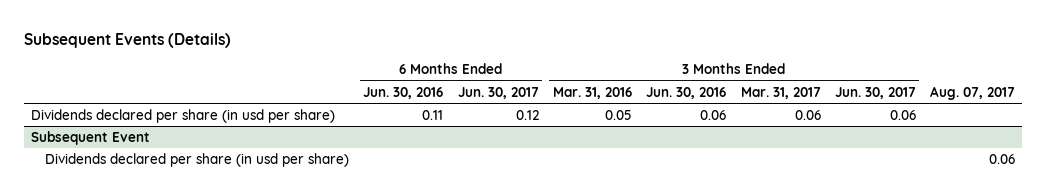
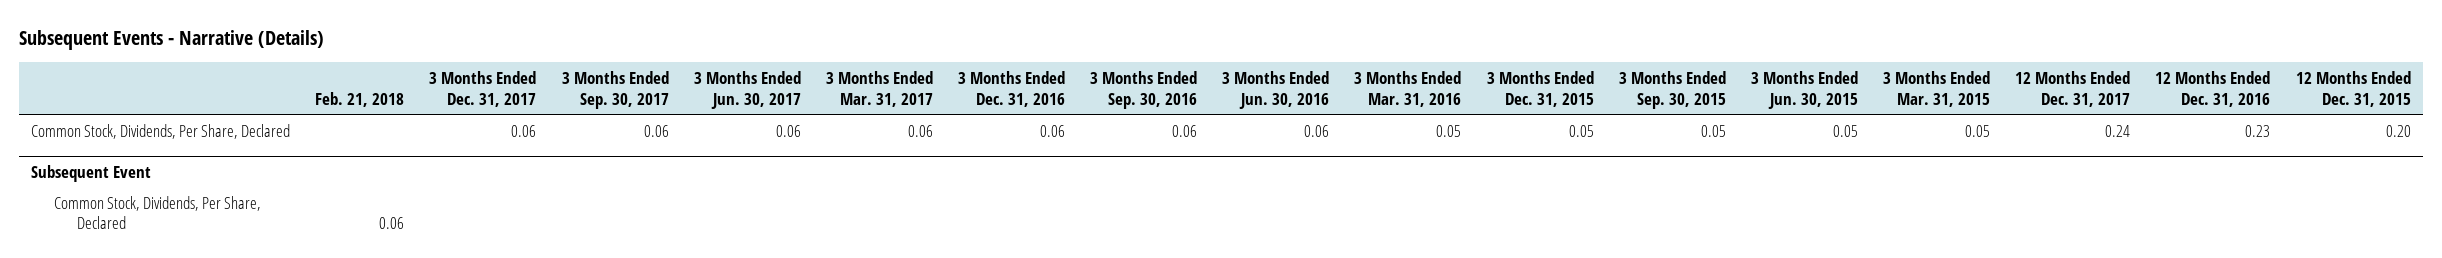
- Subsequent Events (Details)
+ Subsequent Events - Narrative (Details)
- | 6 Months Ended Jun. 30, 2016 | 6 Months Ended Jun. 30, 2017 | 3 Months Ended Mar. 31, 2016 | 3 Months Ended Jun. 30, 2016 | 3 Months Ended Mar. 31, 2017 | 3 Months Ended Jun. 30, 2017 | Aug. 07, 2017
+ | Feb. 21, 2018 | 3 Months Ended Dec. 31, 2017 | 3 Months Ended Sep. 30, 2017 | 3 Months Ended Jun. 30, 2017 | 3 Months Ended Mar. 31, 2017 | 3 Months Ended Dec. 31, 2016 | 3 Months Ended Sep. 30, 2016 | 3 Months Ended Jun. 30, 2016 | 3 Months Ended Mar. 31, 2016 | 3 Months Ended Dec. 31, 2015 | 3 Months Ended Sep. 30, 2015 | 3 Months Ended Jun. 30, 2015 | 3 Months Ended Mar. 31, 2015 | 12 Months Ended Dec. 31, 2017 | 12 Months Ended Dec. 31, 2016 | 12 Months Ended Dec. 31, 2015
- Dividends declared per share (in usd per share) | 0.11 | 0.12 | 0.05 | 0.06 | 0.06 | 0.06 |
+ Common Stock, Dividends, Per Share, Declared | | 0.06 | 0.06 | 0.06 | 0.06 | 0.06 | 0.06 | 0.06 | 0.05 | 0.05 | 0.05 | 0.05 | 0.05 | 0.24 | 0.23 | 0.20
@ Subsequent Event
- Dividends declared per share (in usd per share) | | | | | | | 0.06
+ Common Stock, Dividends, Per Share, Declared | 0.06 | | | | | | | | | | | | | | |

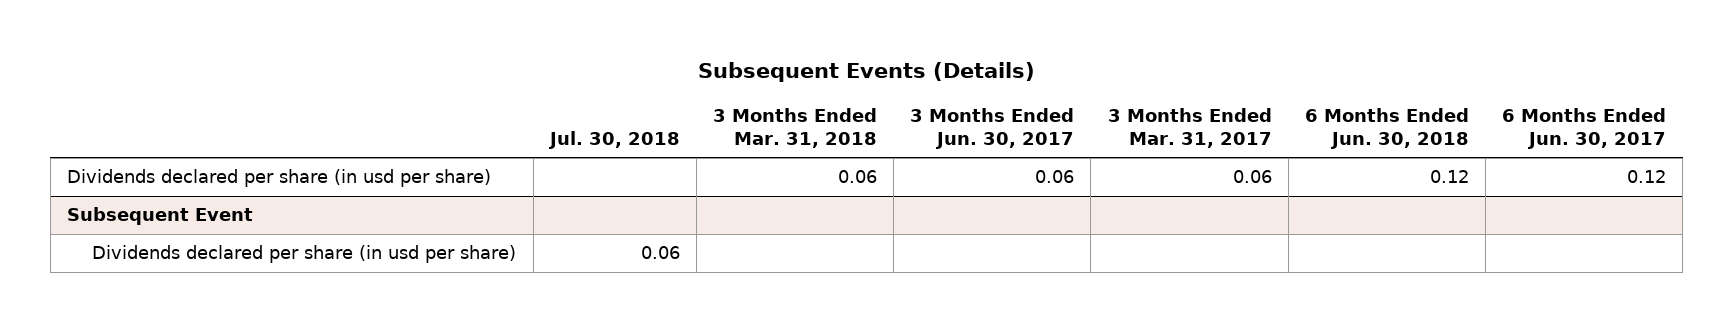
- Subsequent Events - Narrative (Details)
+ Subsequent Events (Details)
- | Feb. 21, 2018 | 3 Months Ended Dec. 31, 2017 | 3 Months Ended Sep. 30, 2017 | 3 Months Ended Jun. 30, 2017 | 3 Months Ended Mar. 31, 2017 | 3 Months Ended Dec. 31, 2016 | 3 Months Ended Sep. 30, 2016 | 3 Months Ended Jun. 30, 2016 | 3 Months Ended Mar. 31, 2016 | 3 Months Ended Dec. 31, 2015 | 3 Months Ended Sep. 30, 2015 | 3 Months Ended Jun. 30, 2015 | 3 Months Ended Mar. 31, 2015 | 12 Months Ended Dec. 31, 2017 | 12 Months Ended Dec. 31, 2016 | 12 Months Ended Dec. 31, 2015
+ | Jul. 30, 2018 | 3 Months Ended Mar. 31, 2018 | 3 Months Ended Jun. 30, 2017 | 3 Months Ended Mar. 31, 2017 | 6 Months Ended Jun. 30, 2018 | 6 Months Ended Jun. 30, 2017
- Common Stock, Dividends, Per Share, Declared | | 0.06 | 0.06 | 0.06 | 0.06 | 0.06 | 0.06 | 0.06 | 0.05 | 0.05 | 0.05 | 0.05 | 0.05 | 0.24 | 0.23 | 0.20
+ Dividends declared per share (in usd per share) | | 0.06 | 0.06 | 0.06 | 0.12 | 0.12
@ Subsequent Event
- Common Stock, Dividends, Per Share, Declared | 0.06 | | | | | | | | | | | | | | |
+ Dividends declared per share (in usd per share) | 0.06 | | | | |

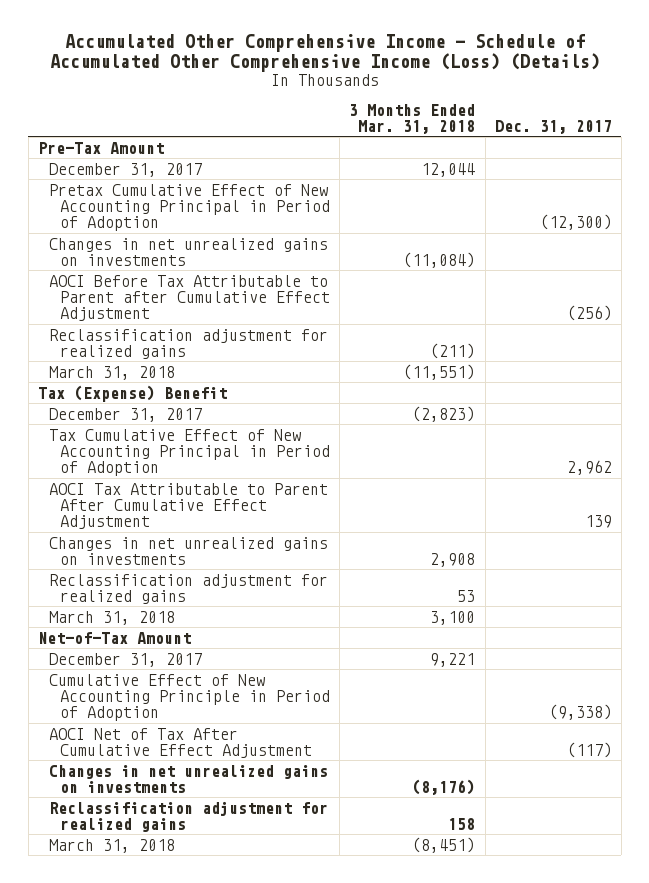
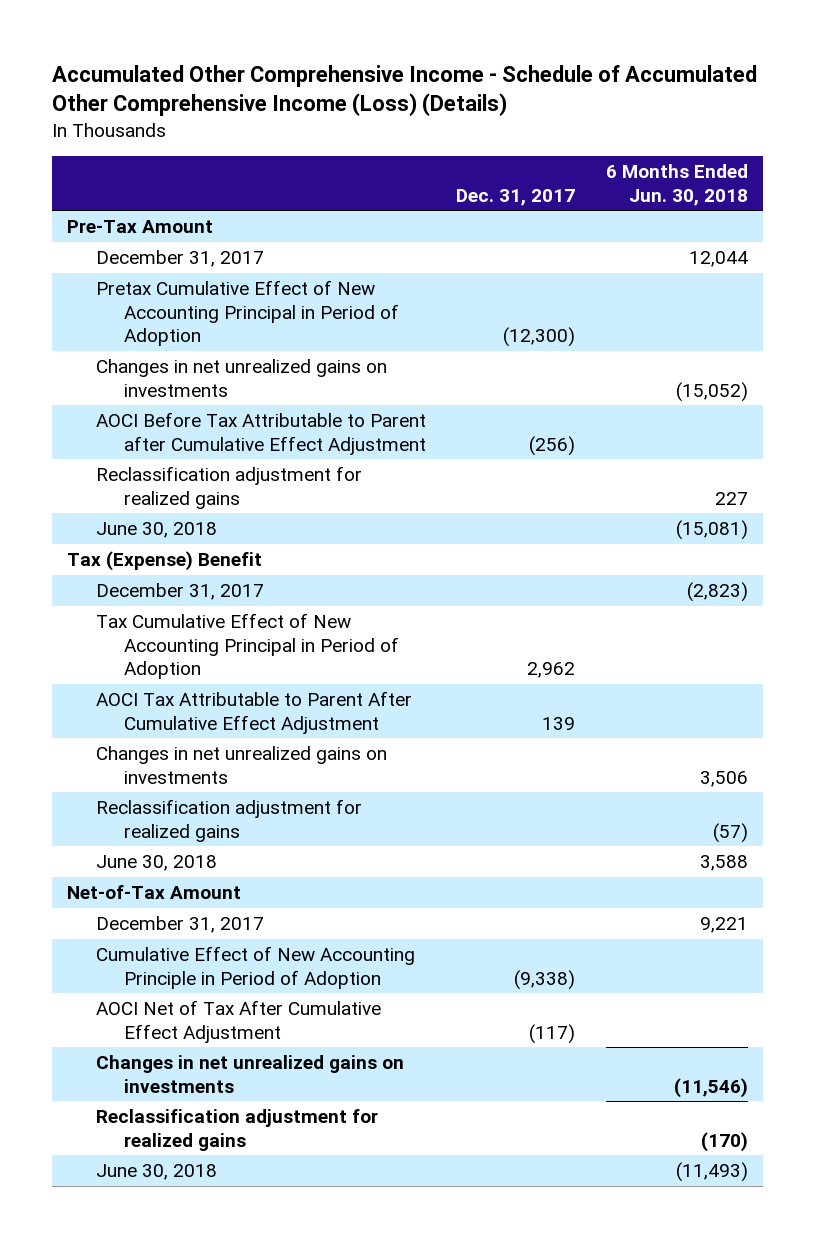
- | 3 Months Ended Mar. 31, 2018 | Dec. 31, 2017
+ | Dec. 31, 2017 | 6 Months Ended Jun. 30, 2018
- March 31, 2018 | (11,551) |
+ June 30, 2018 | | (15,081)
- March 31, 2018 | 3,100 |
+ June 30, 2018 | | 3,588
- March 31, 2018 | (8,451) |
+ June 30, 2018 | | (11,493)

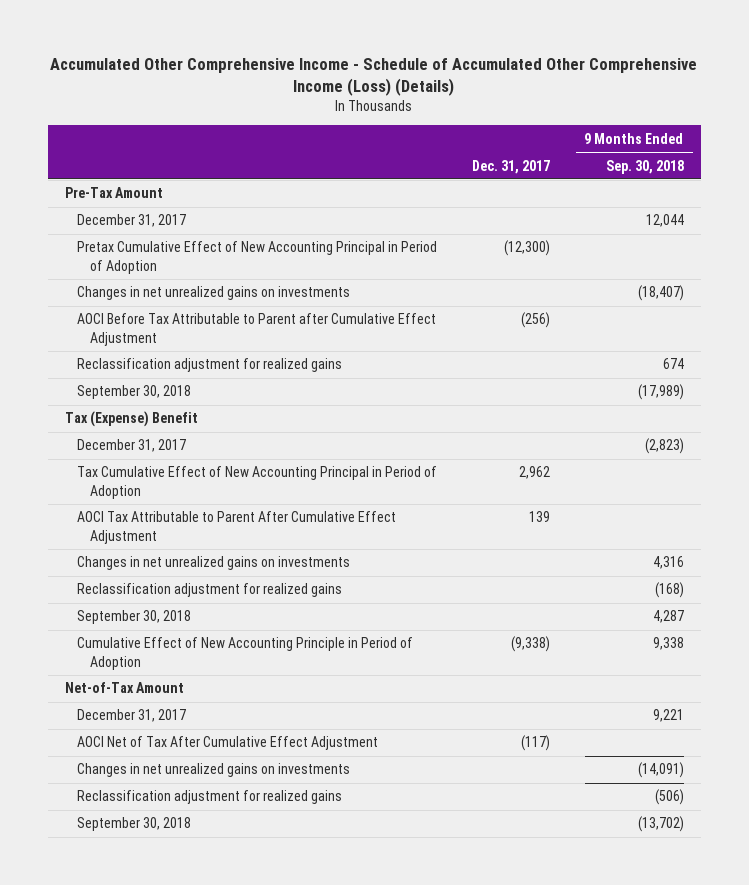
- | Dec. 31, 2017 | 6 Months Ended Jun. 30, 2018
+ | Dec. 31, 2017 | 9 Months Ended Sep. 30, 2018
- June 30, 2018 | | (15,081)
+ September 30, 2018 | | (17,989)
- June 30, 2018 | | 3,588
+ September 30, 2018 | | 4,287
moved up: Cumulative Effect of New Accounting Principle in Period of Adoption | (9,338) | 9,338
- June 30, 2018 | | (11,493)
+ September 30, 2018 | | (13,702)

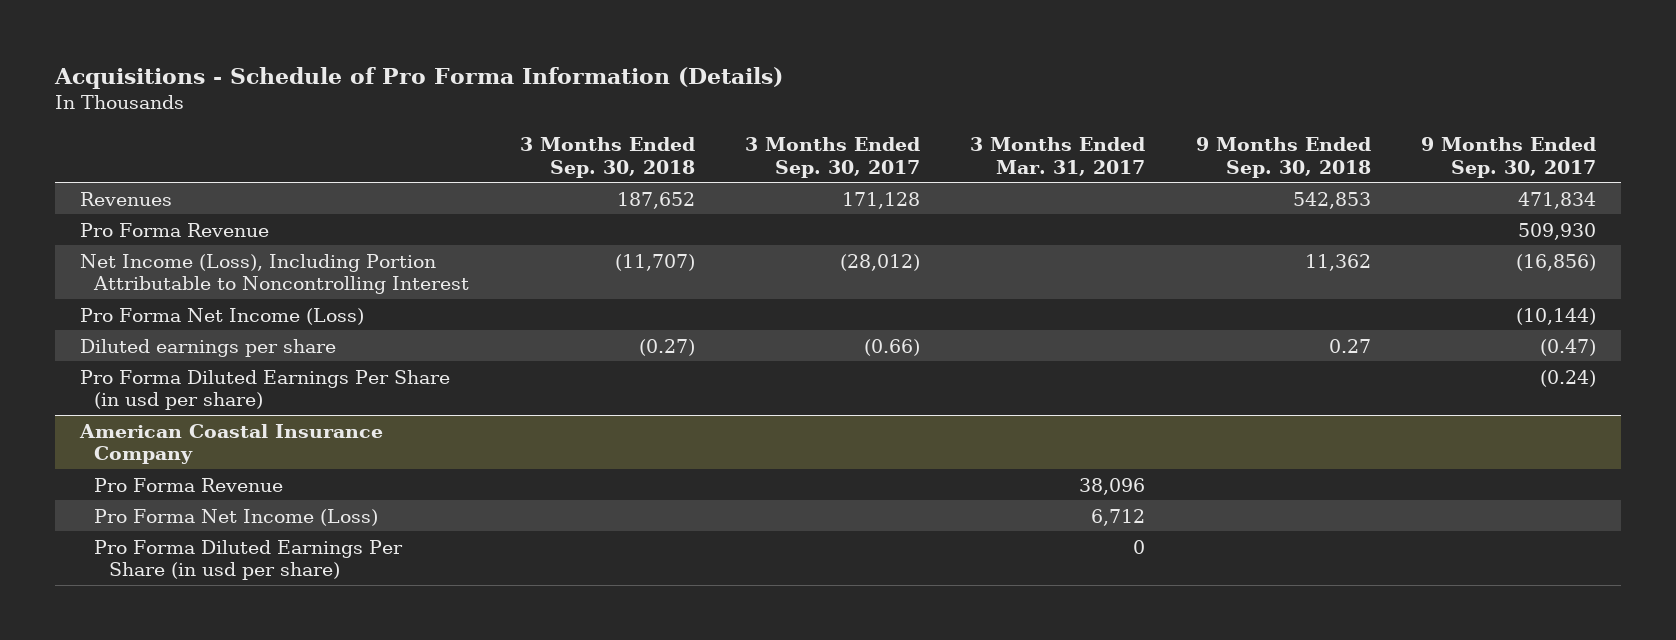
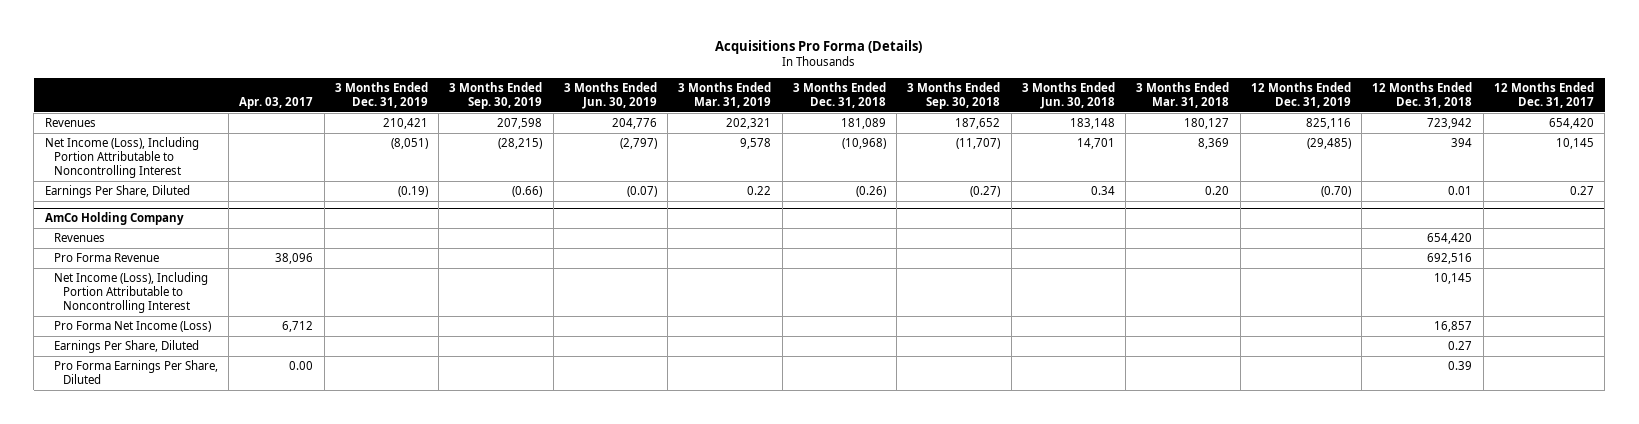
- Acquisitions - Schedule of Pro Forma Information (Details)
+ Acquisitions Pro Forma (Details)
- | 3 Months Ended Sep. 30, 2018 | 3 Months Ended Sep. 30, 2017 | 3 Months Ended Mar. 31, 2017 | 9 Months Ended Sep. 30, 2018 | 9 Months Ended Sep. 30, 2017
+ | Apr. 03, 2017 | 3 Months Ended Dec. 31, 2019 | 3 Months Ended Sep. 30, 2019 | 3 Months Ended Jun. 30, 2019 | 3 Months Ended Mar. 31, 2019 | 3 Months Ended Dec. 31, 2018 | 3 Months Ended Sep. 30, 2018 | 3 Months Ended Jun. 30, 2018 | 3 Months Ended Mar. 31, 2018 | 12 Months Ended Dec. 31, 2019 | 12 Months Ended Dec. 31, 2018 | 12 Months Ended Dec. 31, 2017
- Pro Forma Revenue | | | | | 509,930
- Pro Forma Net Income (Loss) | | | | | (10,144)
- Diluted earnings per share | (0.27) | (0.66) | | 0.27 | (0.47)
- Pro Forma Diluted Earnings Per Share (in usd per share) | | | | | (0.24)
- American Coastal Insurance Company
- Pro Forma Revenue | | | 38,096 | |
- Pro Forma Net Income (Loss) | | | 6,712 | |
- Pro Forma Diluted Earnings Per Share (in usd per share) | | | 0 | |
+ Earnings Per Share, Diluted | | (0.19) | (0.66) | (0.07) | 0.22 | (0.26) | (0.27) | 0.34 | 0.20 | (0.70) | 0.01 | 0.27
+ AmCo Holding Company
+ Revenues | | | | | | | | | | | 654,420 |
+ Pro Forma Revenue | 38,096 | | | | | | | | | | 692,516 |
+ Net Income (Loss), Including Portion Attributable to Noncontrolling Interest | | | | | | | | | | | 10,145 |
+ Pro Forma Net Income (Loss) | 6,712 | | | | | | | | | | 16,857 |
+ Earnings Per Share, Diluted | | | | | | | | | | | 0.27 |
+ Pro Forma Earnings Per Share, Diluted | 0.00 | | | | | | | | | | 0.39 |

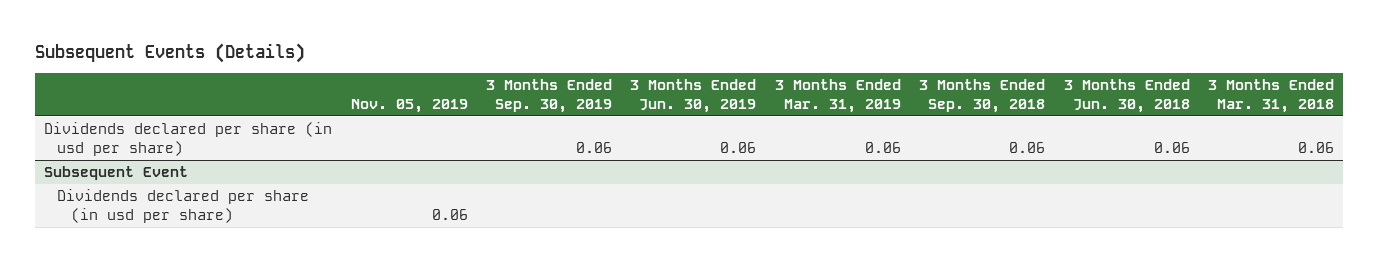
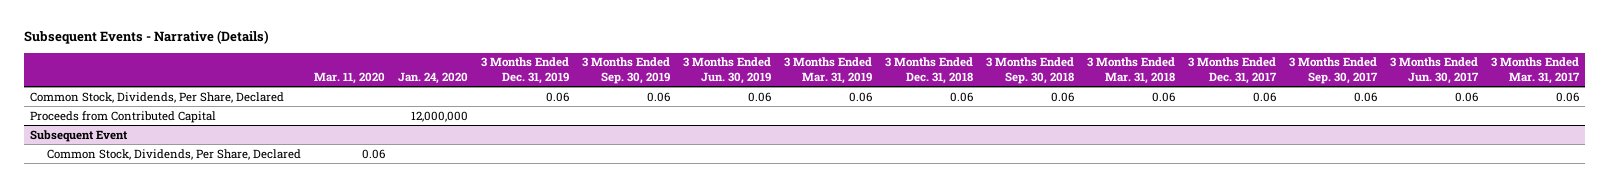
- Subsequent Events (Details)
+ Subsequent Events - Narrative (Details)
- | Nov. 05, 2019 | 3 Months Ended Sep. 30, 2019 | 3 Months Ended Jun. 30, 2019 | 3 Months Ended Mar. 31, 2019 | 3 Months Ended Sep. 30, 2018 | 3 Months Ended Jun. 30, 2018 | 3 Months Ended Mar. 31, 2018
+ | Mar. 11, 2020 | Jan. 24, 2020 | 3 Months Ended Dec. 31, 2019 | 3 Months Ended Sep. 30, 2019 | 3 Months Ended Jun. 30, 2019 | 3 Months Ended Mar. 31, 2019 | 3 Months Ended Dec. 31, 2018 | 3 Months Ended Sep. 30, 2018 | 3 Months Ended Mar. 31, 2018 | 3 Months Ended Dec. 31, 2017 | 3 Months Ended Sep. 30, 2017 | 3 Months Ended Jun. 30, 2017 | 3 Months Ended Mar. 31, 2017
- Dividends declared per share (in usd per share) | | 0.06 | 0.06 | 0.06 | 0.06 | 0.06 | 0.06
+ Common Stock, Dividends, Per Share, Declared | | | 0.06 | 0.06 | 0.06 | 0.06 | 0.06 | 0.06 | 0.06 | 0.06 | 0.06 | 0.06 | 0.06
+ Proceeds from Contributed Capital | | 12,000,000 | | | | | | | | | | |
@ Subsequent Event
- Dividends declared per share (in usd per share) | 0.06 | | | | | |
+ Common Stock, Dividends, Per Share, Declared | 0.06 | | | | | | | | | | | |

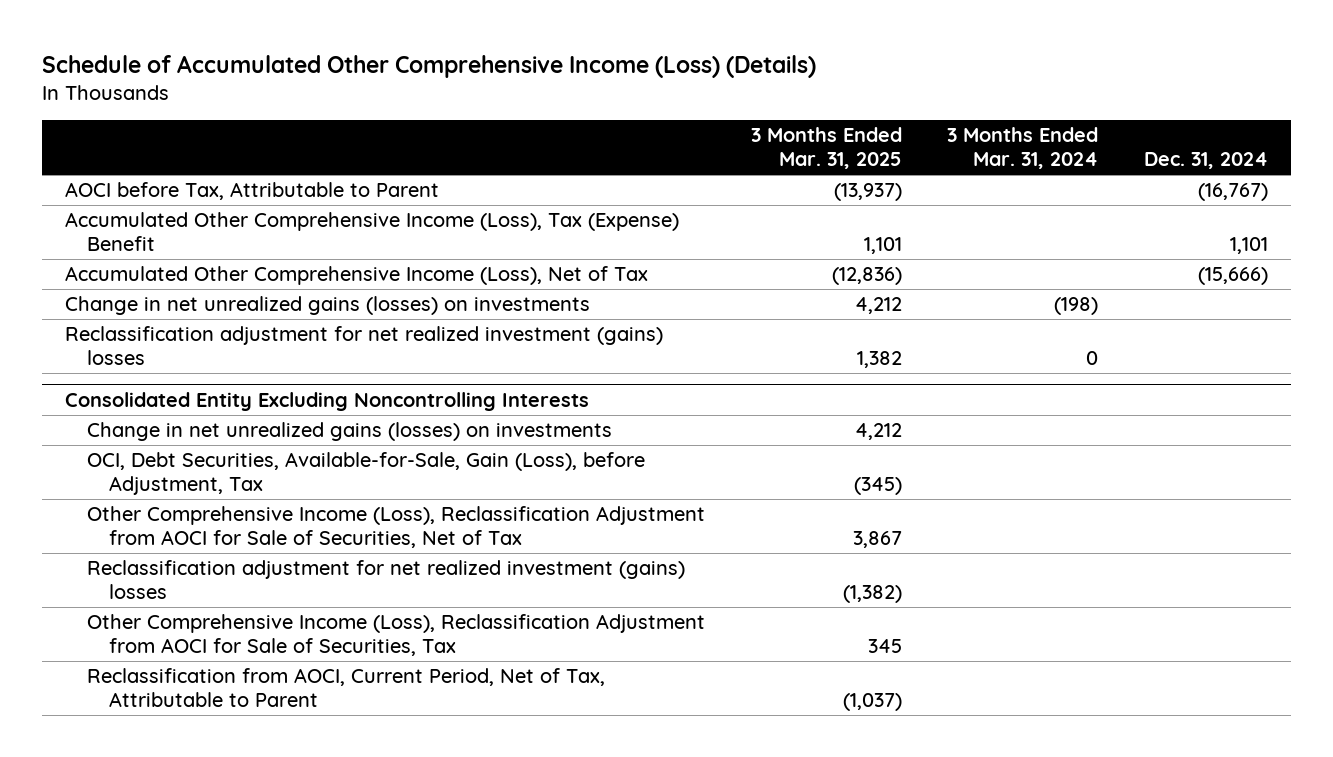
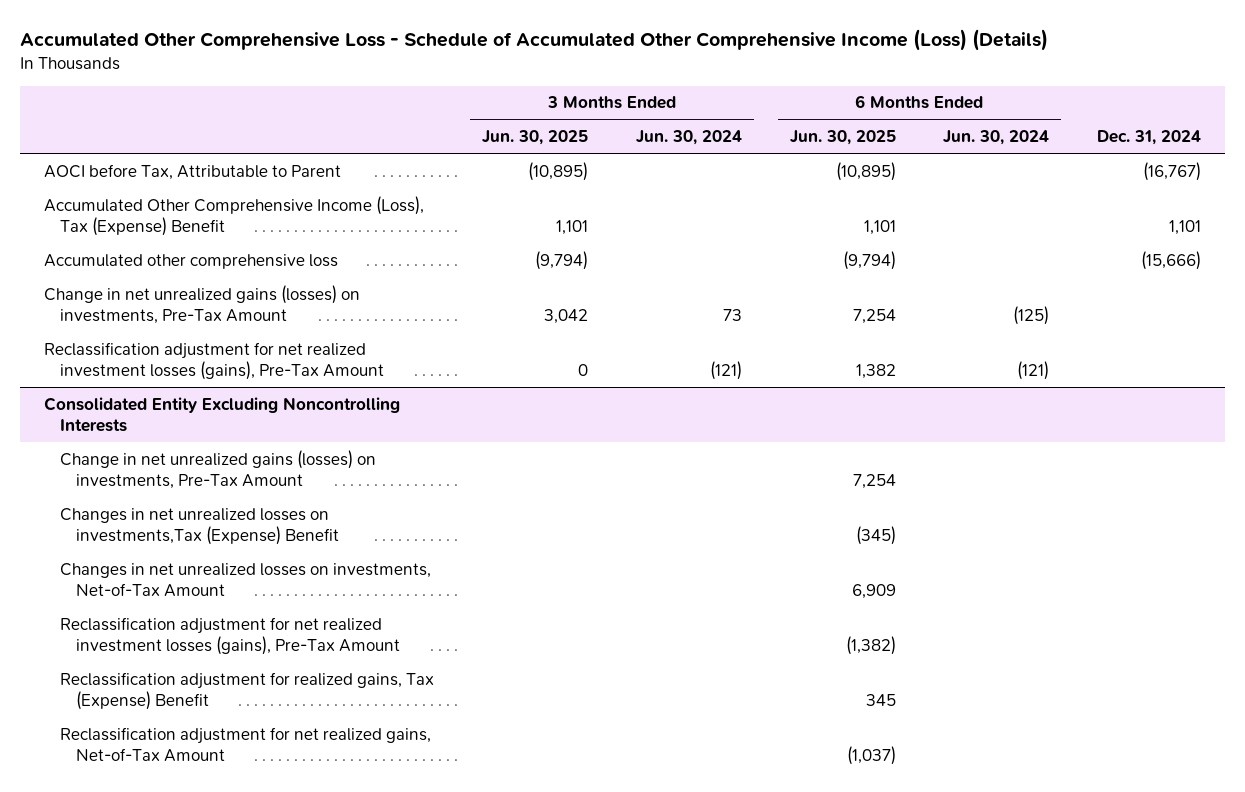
- Schedule of Accumulated Other Comprehensive Income (Loss) (Details)
+ Accumulated Other Comprehensive Loss - Schedule of Accumulated Other Comprehensive Income (Loss) (Details)
- | 3 Months Ended Mar. 31, 2025 | 3 Months Ended Mar. 31, 2024 | Dec. 31, 2024
+ | 3 Months Ended Jun. 30, 2025 | 3 Months Ended Jun. 30, 2024 | 6 Months Ended Jun. 30, 2025 | 6 Months Ended Jun. 30, 2024 | Dec. 31, 2024
- Accumulated Other Comprehensive Income (Loss), Net of Tax | (12,836) | | (15,666)
- Change in net unrealized gains (losses) on investments | 4,212 | (198) |
- Reclassification adjustment for net realized investment (gains) losses | 1,382 | 0 |
+ Accumulated other comprehensive loss | (9,794) | | (9,794) | | (15,666)
+ Change in net unrealized gains (losses) on investments, Pre-Tax Amount | 3,042 | 73 | 7,254 | (125) |
+ Reclassification adjustment for net realized investment losses (gains), Pre-Tax Amount | 0 | (121) | 1,382 | (121) |
@ Consolidated Entity Excluding Noncontrolling Interests
- Change in net unrealized gains (losses) on investments | 4,212 | |
- OCI, Debt Securities, Available-for-Sale, Gain (Loss), before Adjustment, Tax | (345) | |
- Other Comprehensive Income (Loss), Reclassification Adjustment from AOCI for Sale of Securities, Net of Tax | 3,867 | |
- Reclassification adjustment for net realized investment (gains) losses | (1,382) | |
- Other Comprehensive Income (Loss), Reclassification Adjustment from AOCI for Sale of Securities, Tax | 345 | |
- Reclassification from AOCI, Current Period, Net of Tax, Attributable to Parent | (1,037) | |
+ Change in net unrealized gains (losses) on investments, Pre-Tax Amount | | | 7,254 | |
+ Changes in net unrealized losses on investments,Tax (Expense) Benefit | | | (345) | |
+ Changes in net unrealized losses on investments, Net-of-Tax Amount | | | 6,909 | |
+ Reclassification adjustment for net realized investment losses (gains), Pre-Tax Amount | | | (1,382) | |
+ Reclassification adjustment for realized gains, Tax (Expense) Benefit | | | 345 | |
+ Reclassification adjustment for net realized gains, Net-of-Tax Amount | | | (1,037) | |

